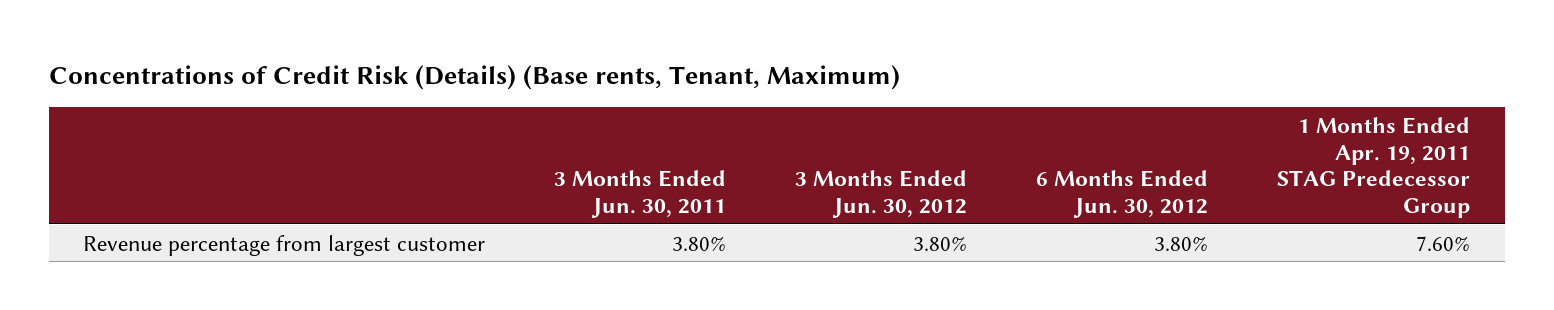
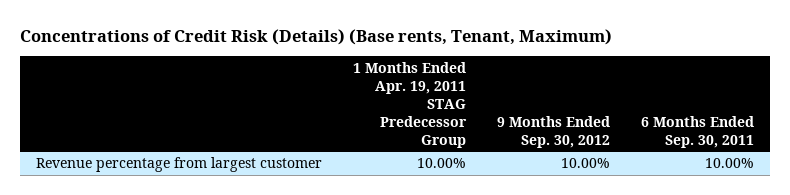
- | 3 Months Ended Jun. 30, 2011 | 3 Months Ended Jun. 30, 2012 | 6 Months Ended Jun. 30, 2012 | 1 Months Ended Apr. 19, 2011 STAG Predecessor Group
+ | 1 Months Ended Apr. 19, 2011 STAG Predecessor Group | 9 Months Ended Sep. 30, 2012 | 6 Months Ended Sep. 30, 2011
- Revenue percentage from largest customer | 3.80% | 3.80% | 3.80% | 7.60%
+ Revenue percentage from largest customer | 10.00% | 10.00% | 10.00%

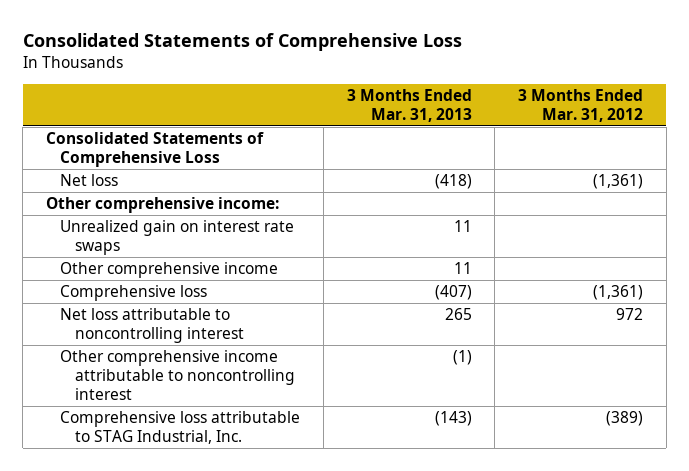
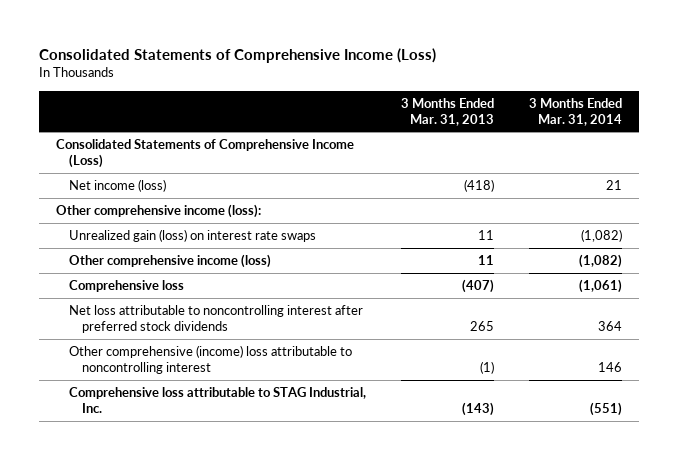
- Consolidated Statements of Comprehensive Loss
+ Consolidated Statements of Comprehensive Income (Loss)
- | 3 Months Ended Mar. 31, 2013 | 3 Months Ended Mar. 31, 2012
+ | 3 Months Ended Mar. 31, 2013 | 3 Months Ended Mar. 31, 2014
- Consolidated Statements of Comprehensive Loss
- Net loss | (418) | (1,361)
- Other comprehensive income:
- Unrealized gain on interest rate swaps | 11 |
- Other comprehensive income | 11 |
+ Consolidated Statements of Comprehensive Income (Loss)
+ Net income (loss) | (418) | 21
+ Other comprehensive income (loss):
+ Unrealized gain (loss) on interest rate swaps | 11 | (1,082)
+ Other comprehensive income (loss) | 11 | (1,082)
- Net loss attributable to noncontrolling interest | 265 | 972
- Other comprehensive income attributable to noncontrolling interest | (1) |
+ Net loss attributable to noncontrolling interest after preferred stock dividends | 265 | 364
+ Other comprehensive (income) loss attributable to noncontrolling interest | (1) | 146

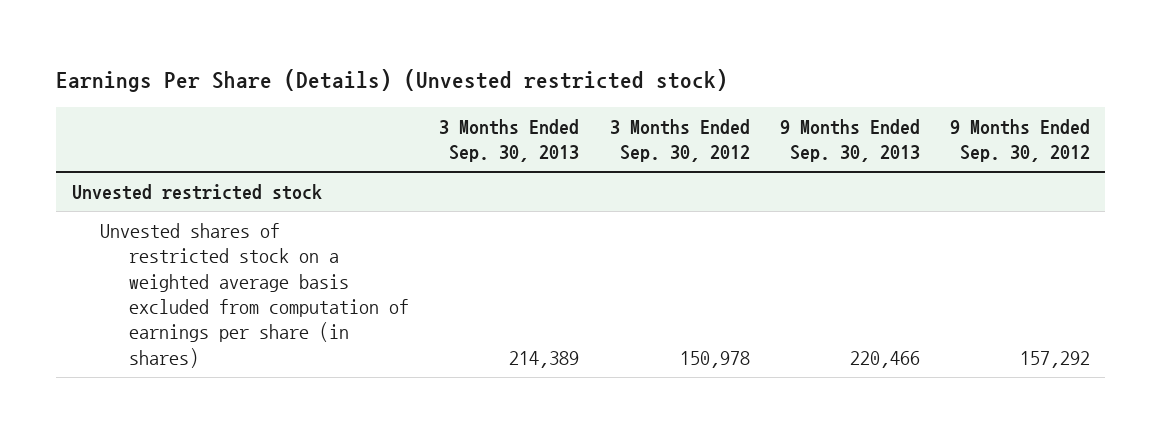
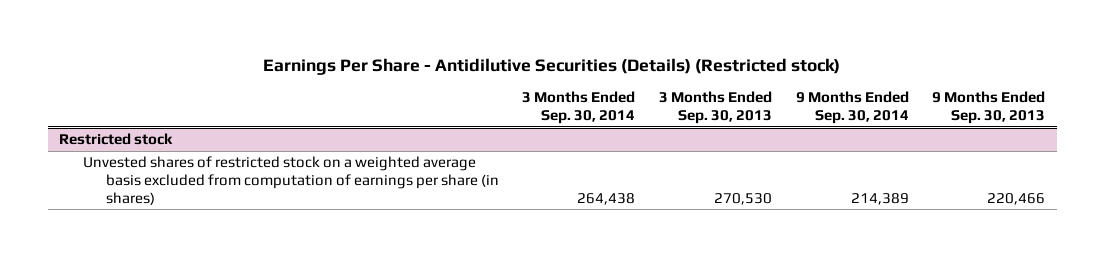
- Earnings Per Share (Details) (Unvested restricted stock)
+ Earnings Per Share - Antidilutive Securities (Details) (Restricted stock)
- | 3 Months Ended Sep. 30, 2013 | 3 Months Ended Sep. 30, 2012 | 9 Months Ended Sep. 30, 2013 | 9 Months Ended Sep. 30, 2012
+ | 3 Months Ended Sep. 30, 2014 | 3 Months Ended Sep. 30, 2013 | 9 Months Ended Sep. 30, 2014 | 9 Months Ended Sep. 30, 2013
- Unvested restricted stock
- Unvested shares of restricted stock on a weighted average basis excluded from computation of earnings per share (in shares) | 214,389 | 150,978 | 220,466 | 157,292
+ Restricted stock
+ Unvested shares of restricted stock on a weighted average basis excluded from computation of earnings per share (in shares) | 264,438 | 270,530 | 214,389 | 220,466

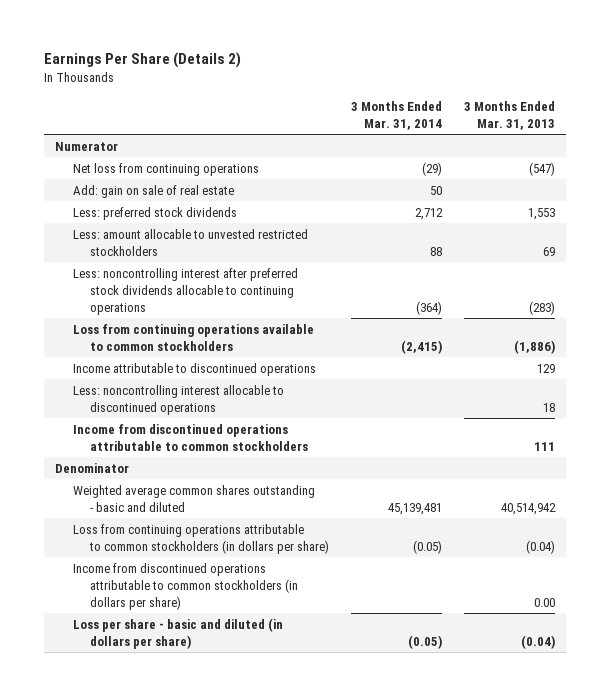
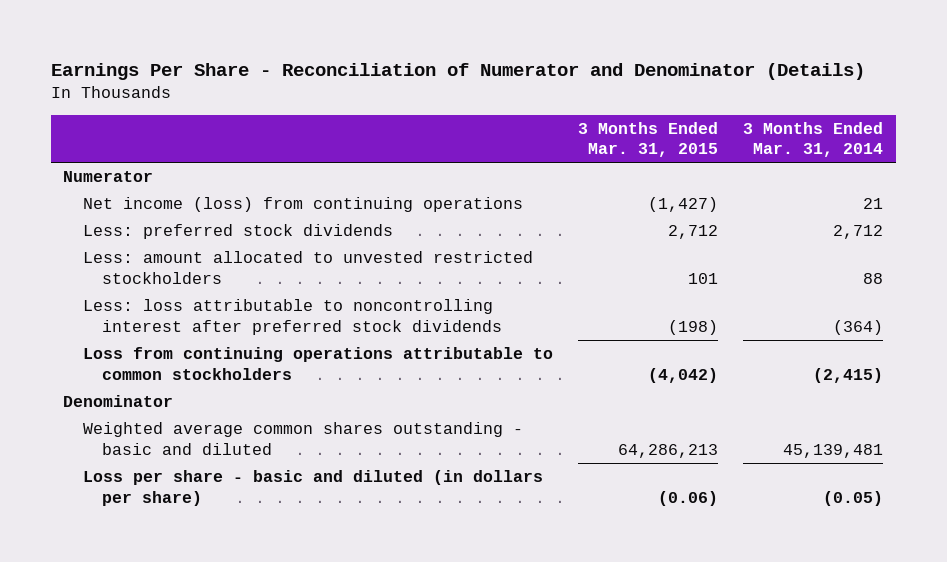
- Earnings Per Share (Details 2)
+ Earnings Per Share - Reconciliation of Numerator and Denominator (Details)
- | 3 Months Ended Mar. 31, 2014 | 3 Months Ended Mar. 31, 2013
+ | 3 Months Ended Mar. 31, 2015 | 3 Months Ended Mar. 31, 2014
- Net loss from continuing operations | (29) | (547)
- Add: gain on sale of real estate | 50 |
+ Net income (loss) from continuing operations | (1,427) | 21
- Less: amount allocable to unvested restricted stockholders | 88 | 69
- Less: noncontrolling interest after preferred stock dividends allocable to continuing operations | (364) | (283)
- Loss from continuing operations available to common stockholders | (2,415) | (1,886)
- Income attributable to discontinued operations | | 129
- Less: noncontrolling interest allocable to discontinued operations | | 18
- Income from discontinued operations attributable to common stockholders | | 111
+ Less: amount allocated to unvested restricted stockholders | 101 | 88
+ Less: loss attributable to noncontrolling interest after preferred stock dividends | (198) | (364)
+ Loss from continuing operations attributable to common stockholders | (4,042) | (2,415)
- Loss from continuing operations attributable to common stockholders (in dollars per share) | (0.05) | (0.04)
- Income from discontinued operations attributable to common stockholders (in dollars per share) | | 0.00

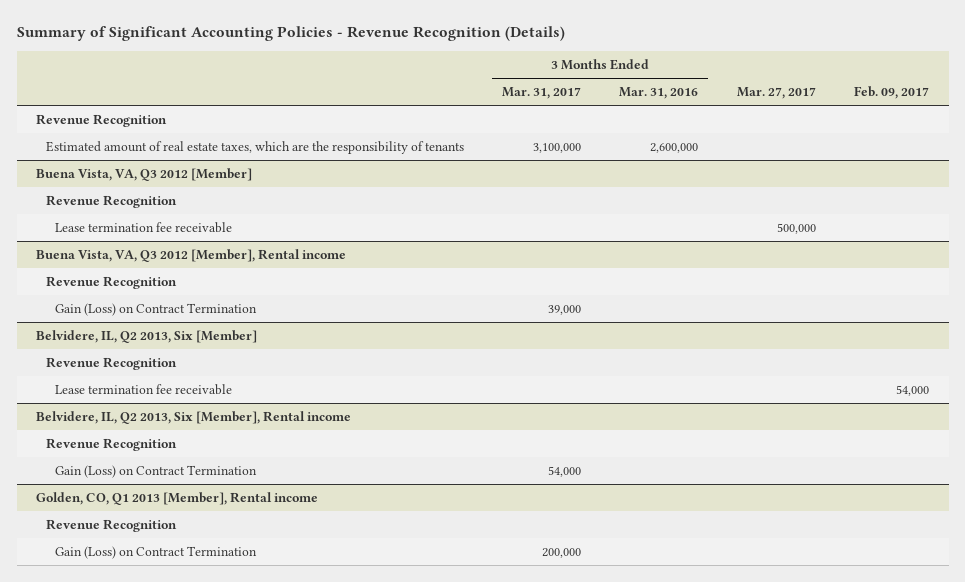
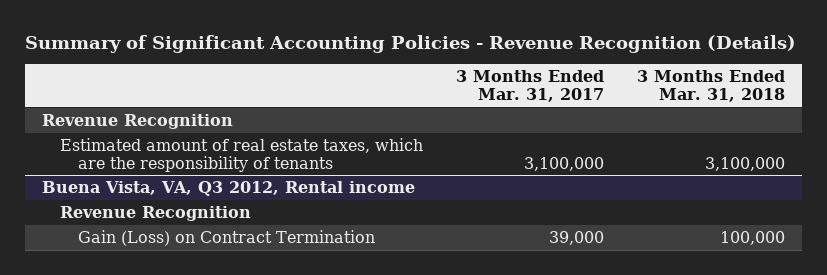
- | 3 Months Ended Mar. 31, 2017 | 3 Months Ended Mar. 31, 2016 | Mar. 27, 2017 | Feb. 09, 2017
+ | 3 Months Ended Mar. 31, 2017 | 3 Months Ended Mar. 31, 2018
- Buena Vista, VA, Q3 2012 [Member]
- Revenue Recognition
- Lease termination fee receivable | | | 500,000 |
- Buena Vista, VA, Q3 2012 [Member], Rental income
+ Buena Vista, VA, Q3 2012, Rental income
- Belvidere, IL, Q2 2013, Six [Member]
- Revenue Recognition
- Lease termination fee receivable | | | | 54,000
- Belvidere, IL, Q2 2013, Six [Member], Rental income
- Revenue Recognition
- Gain (Loss) on Contract Termination | 54,000 | | |
- Golden, CO, Q1 2013 [Member], Rental income
- Revenue Recognition
- Gain (Loss) on Contract Termination | 200,000 | | |

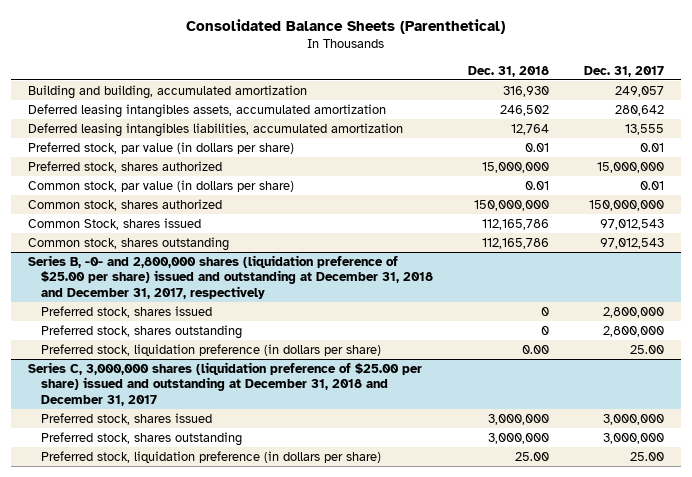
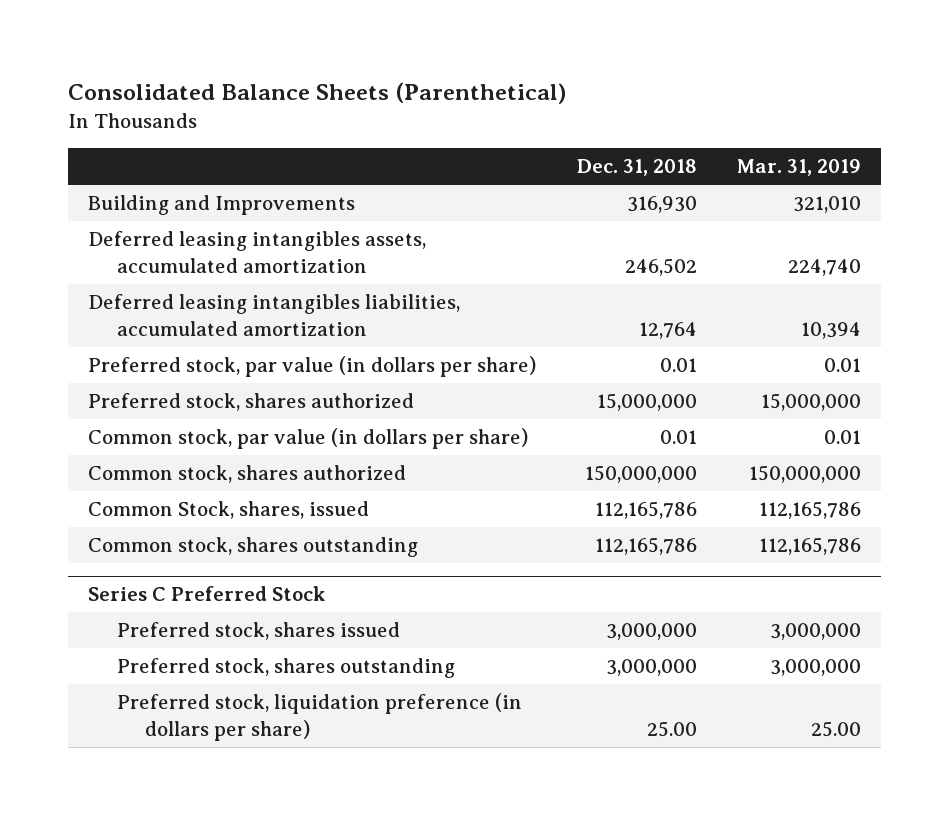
- | Dec. 31, 2018 | Dec. 31, 2017
+ | Dec. 31, 2018 | Mar. 31, 2019
- Building and building, accumulated amortization | 316,930 | 249,057
+ Building and Improvements | 316,930 | 321,010
- Common Stock, shares issued | 112,165,786 | 97,012,543
+ Common Stock, shares, issued | 112,165,786 | 112,165,786
- Series B, -0- and 2,800,000 shares (liquidation preference of $25.00 per share) issued and outstanding at December 31, 2018 and December 31, 2017, respectively
- Preferred stock, shares issued | 0 | 2,800,000
- Preferred stock, shares outstanding | 0 | 2,800,000
- Preferred stock, liquidation preference (in dollars per share) | 0.00 | 25.00
- Series C, 3,000,000 shares (liquidation preference of $25.00 per share) issued and outstanding at December 31, 2018 and December 31, 2017
+ Series C Preferred Stock

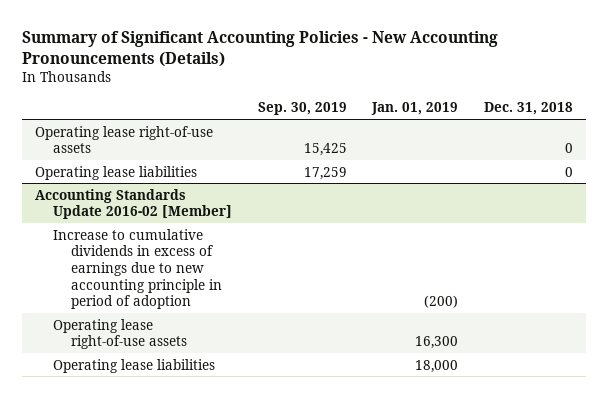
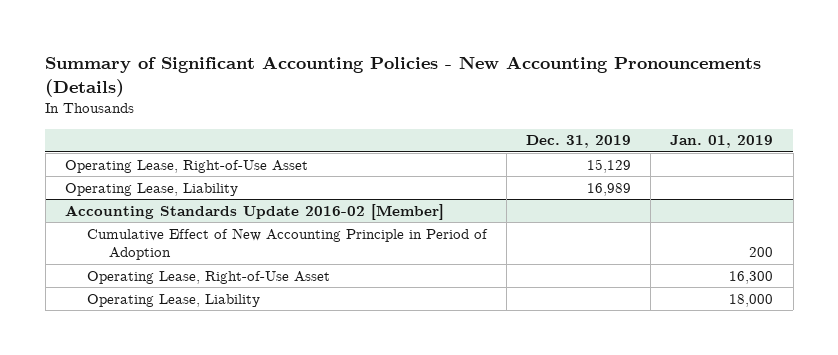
- | Sep. 30, 2019 | Jan. 01, 2019 | Dec. 31, 2018
+ | Dec. 31, 2019 | Jan. 01, 2019
- Operating lease right-of-use assets | 15,425 | | 0
- Operating lease liabilities | 17,259 | | 0
+ Operating Lease, Right-of-Use Asset | 15,129 |
+ Operating Lease, Liability | 16,989 |
@ Accounting Standards Update 2016-02 [Member]
- Increase to cumulative dividends in excess of earnings due to new accounting principle in period of adoption | | (200) |
- Operating lease right-of-use assets | | 16,300 |
- Operating lease liabilities | | 18,000 |
+ Cumulative Effect of New Accounting Principle in Period of Adoption | | 200
+ Operating Lease, Right-of-Use Asset | | 16,300
+ Operating Lease, Liability | | 18,000

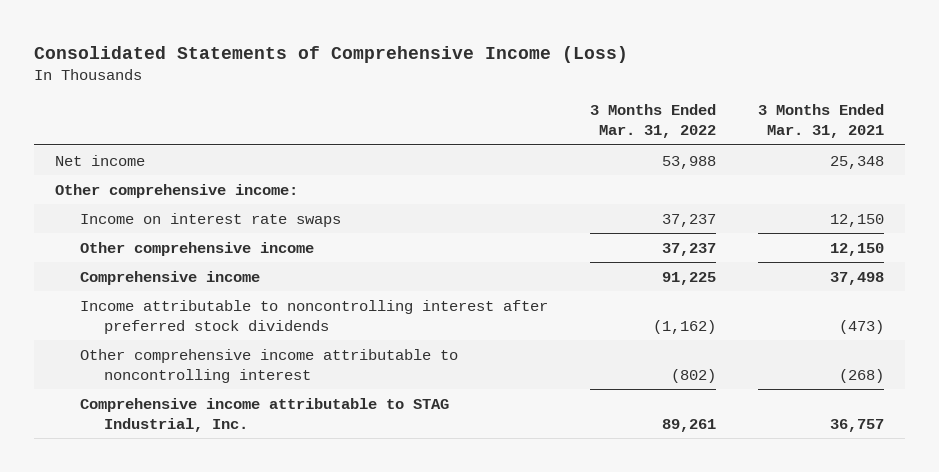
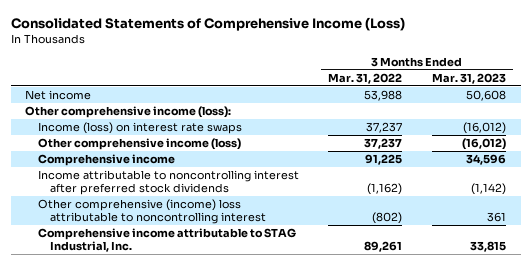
- | 3 Months Ended Mar. 31, 2022 | 3 Months Ended Mar. 31, 2021
+ | 3 Months Ended Mar. 31, 2022 | 3 Months Ended Mar. 31, 2023
- Other comprehensive income:
- Income on interest rate swaps | 37,237 | 12,150
- Other comprehensive income | 37,237 | 12,150
+ Other comprehensive income (loss):
+ Income (loss) on interest rate swaps | 37,237 | (16,012)
+ Other comprehensive income (loss) | 37,237 | (16,012)
- Other comprehensive income attributable to noncontrolling interest | (802) | (268)
+ Other comprehensive (income) loss attributable to noncontrolling interest | (802) | 361

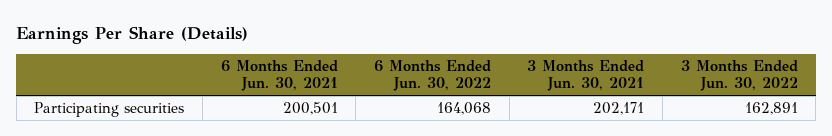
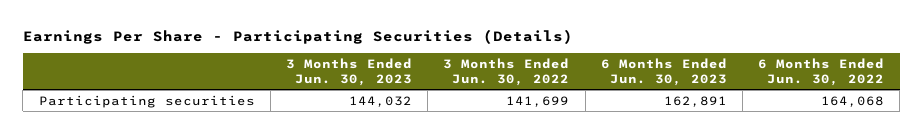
- Earnings Per Share (Details)
+ Earnings Per Share - Participating Securities (Details)
- | 6 Months Ended Jun. 30, 2021 | 6 Months Ended Jun. 30, 2022 | 3 Months Ended Jun. 30, 2021 | 3 Months Ended Jun. 30, 2022
+ | 3 Months Ended Jun. 30, 2023 | 3 Months Ended Jun. 30, 2022 | 6 Months Ended Jun. 30, 2023 | 6 Months Ended Jun. 30, 2022
- Participating securities | 200,501 | 164,068 | 202,171 | 162,891
+ Participating securities | 144,032 | 141,699 | 162,891 | 164,068

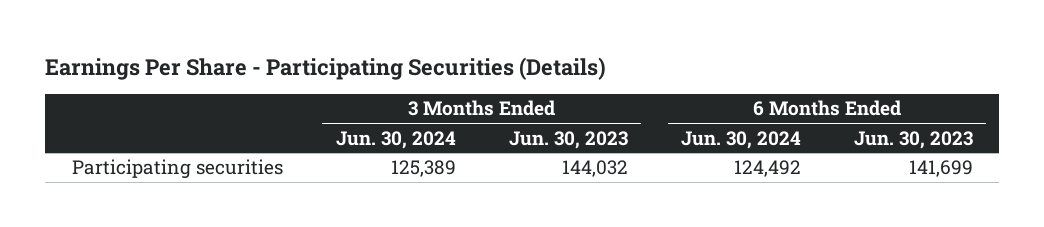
- | 3 Months Ended Jun. 30, 2023 | 3 Months Ended Jun. 30, 2022 | 6 Months Ended Jun. 30, 2023 | 6 Months Ended Jun. 30, 2022
+ | 3 Months Ended Jun. 30, 2024 | 3 Months Ended Jun. 30, 2023 | 6 Months Ended Jun. 30, 2024 | 6 Months Ended Jun. 30, 2023
- Participating securities | 144,032 | 141,699 | 162,891 | 164,068
+ Participating securities | 125,389 | 144,032 | 124,492 | 141,699

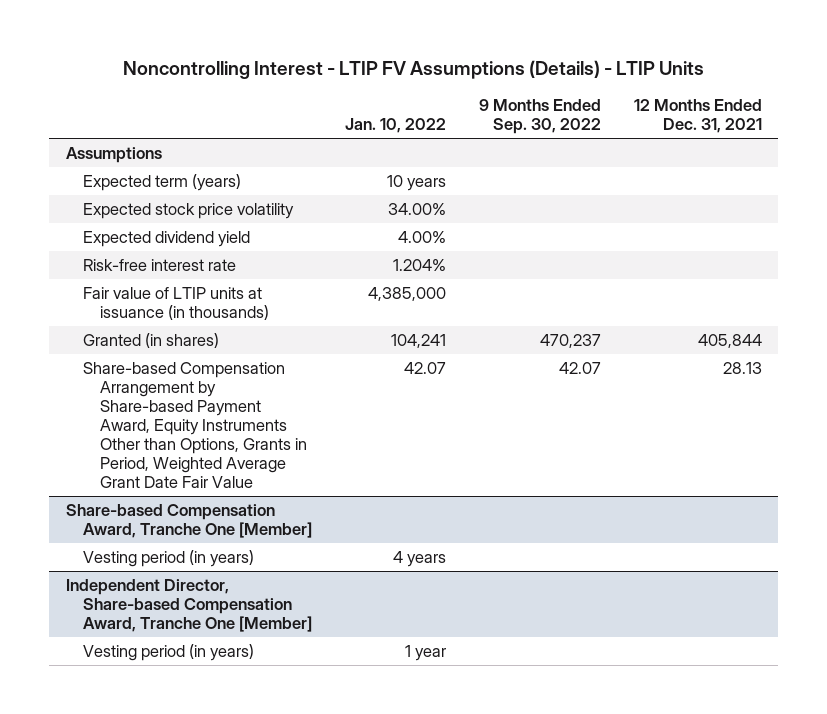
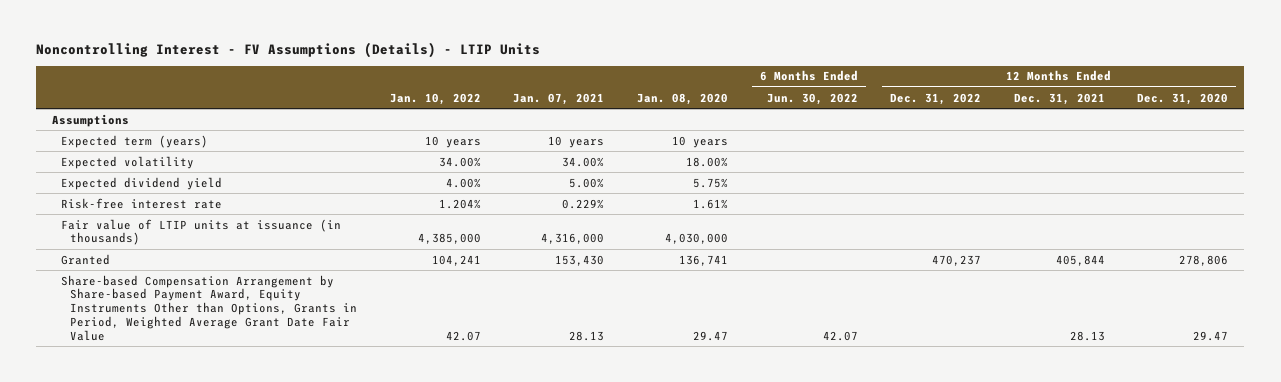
- Noncontrolling Interest - LTIP FV Assumptions (Details) - LTIP Units
+ Noncontrolling Interest - FV Assumptions (Details) - LTIP Units
- | Jan. 10, 2022 | 9 Months Ended Sep. 30, 2022 | 12 Months Ended Dec. 31, 2021
+ | Jan. 10, 2022 | Jan. 07, 2021 | Jan. 08, 2020 | 6 Months Ended Jun. 30, 2022 | 12 Months Ended Dec. 31, 2022 | 12 Months Ended Dec. 31, 2021 | 12 Months Ended Dec. 31, 2020
- Expected stock price volatility | 34.00% | |
+ Expected volatility | 34.00% | 34.00% | 18.00% | | | |
- Granted (in shares) | 104,241 | 470,237 | 405,844
+ Granted | 104,241 | 153,430 | 136,741 | | 470,237 | 405,844 | 278,806
- Share-based Compensation Award, Tranche One [Member]
- Vesting period (in years) | 4 years | |
- Independent Director, Share-based Compensation Award, Tranche One [Member]
- Vesting period (in years) | 1 year | |

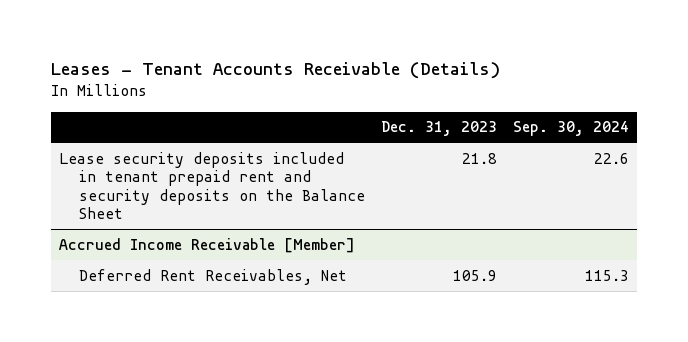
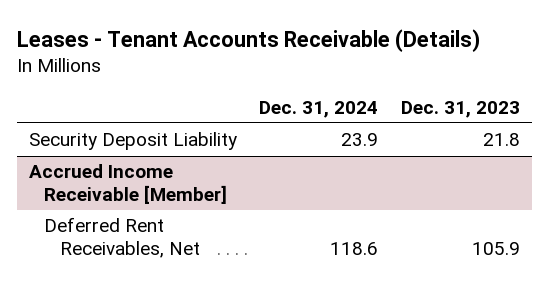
- | Dec. 31, 2023 | Sep. 30, 2024
+ | Dec. 31, 2024 | Dec. 31, 2023
- Lease security deposits included in tenant prepaid rent and security deposits on the Balance Sheet | 21.8 | 22.6
+ Security Deposit Liability | 23.9 | 21.8

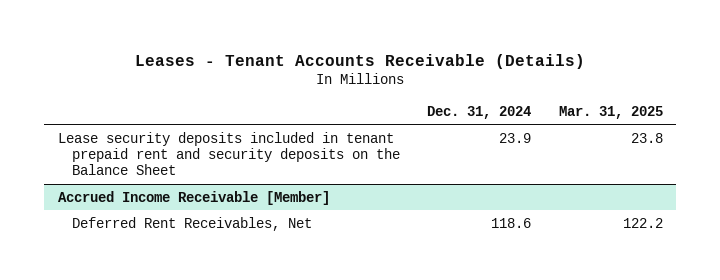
- | Dec. 31, 2024 | Dec. 31, 2023
+ | Dec. 31, 2024 | Mar. 31, 2025
- Security Deposit Liability | 23.9 | 21.8
+ Lease security deposits included in tenant prepaid rent and security deposits on the Balance Sheet | 23.9 | 23.8

